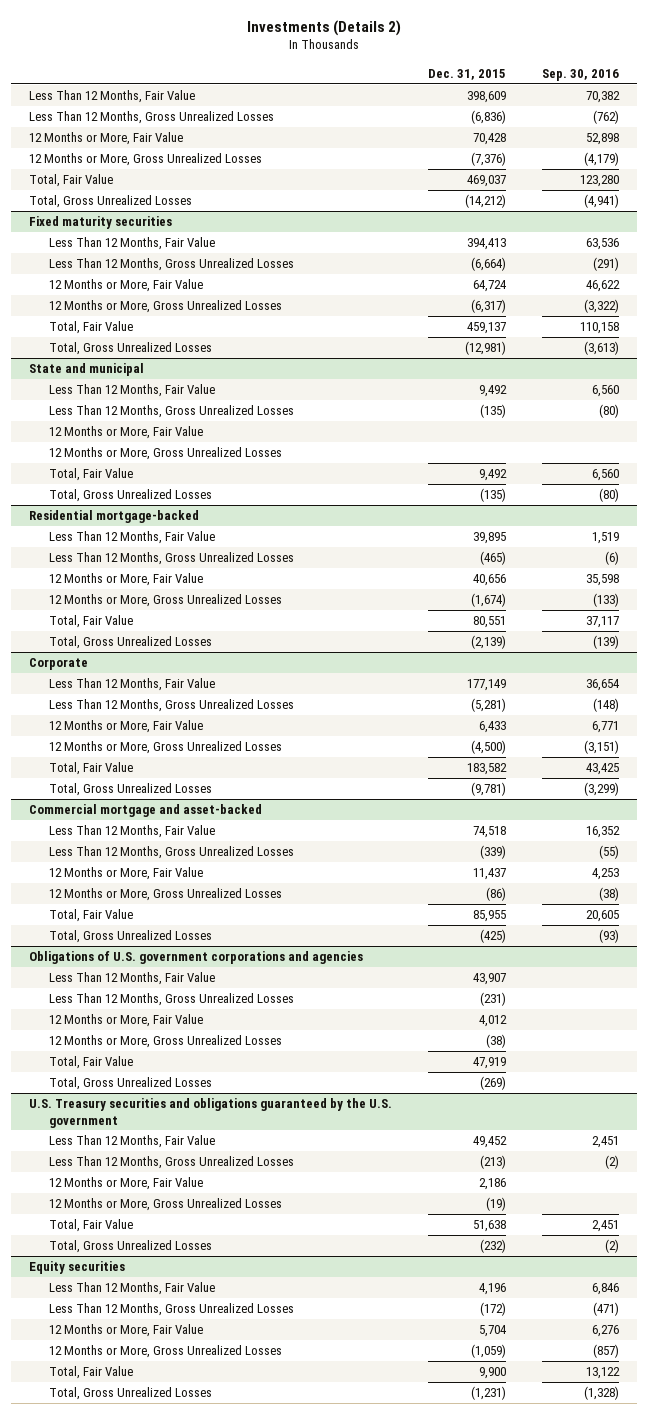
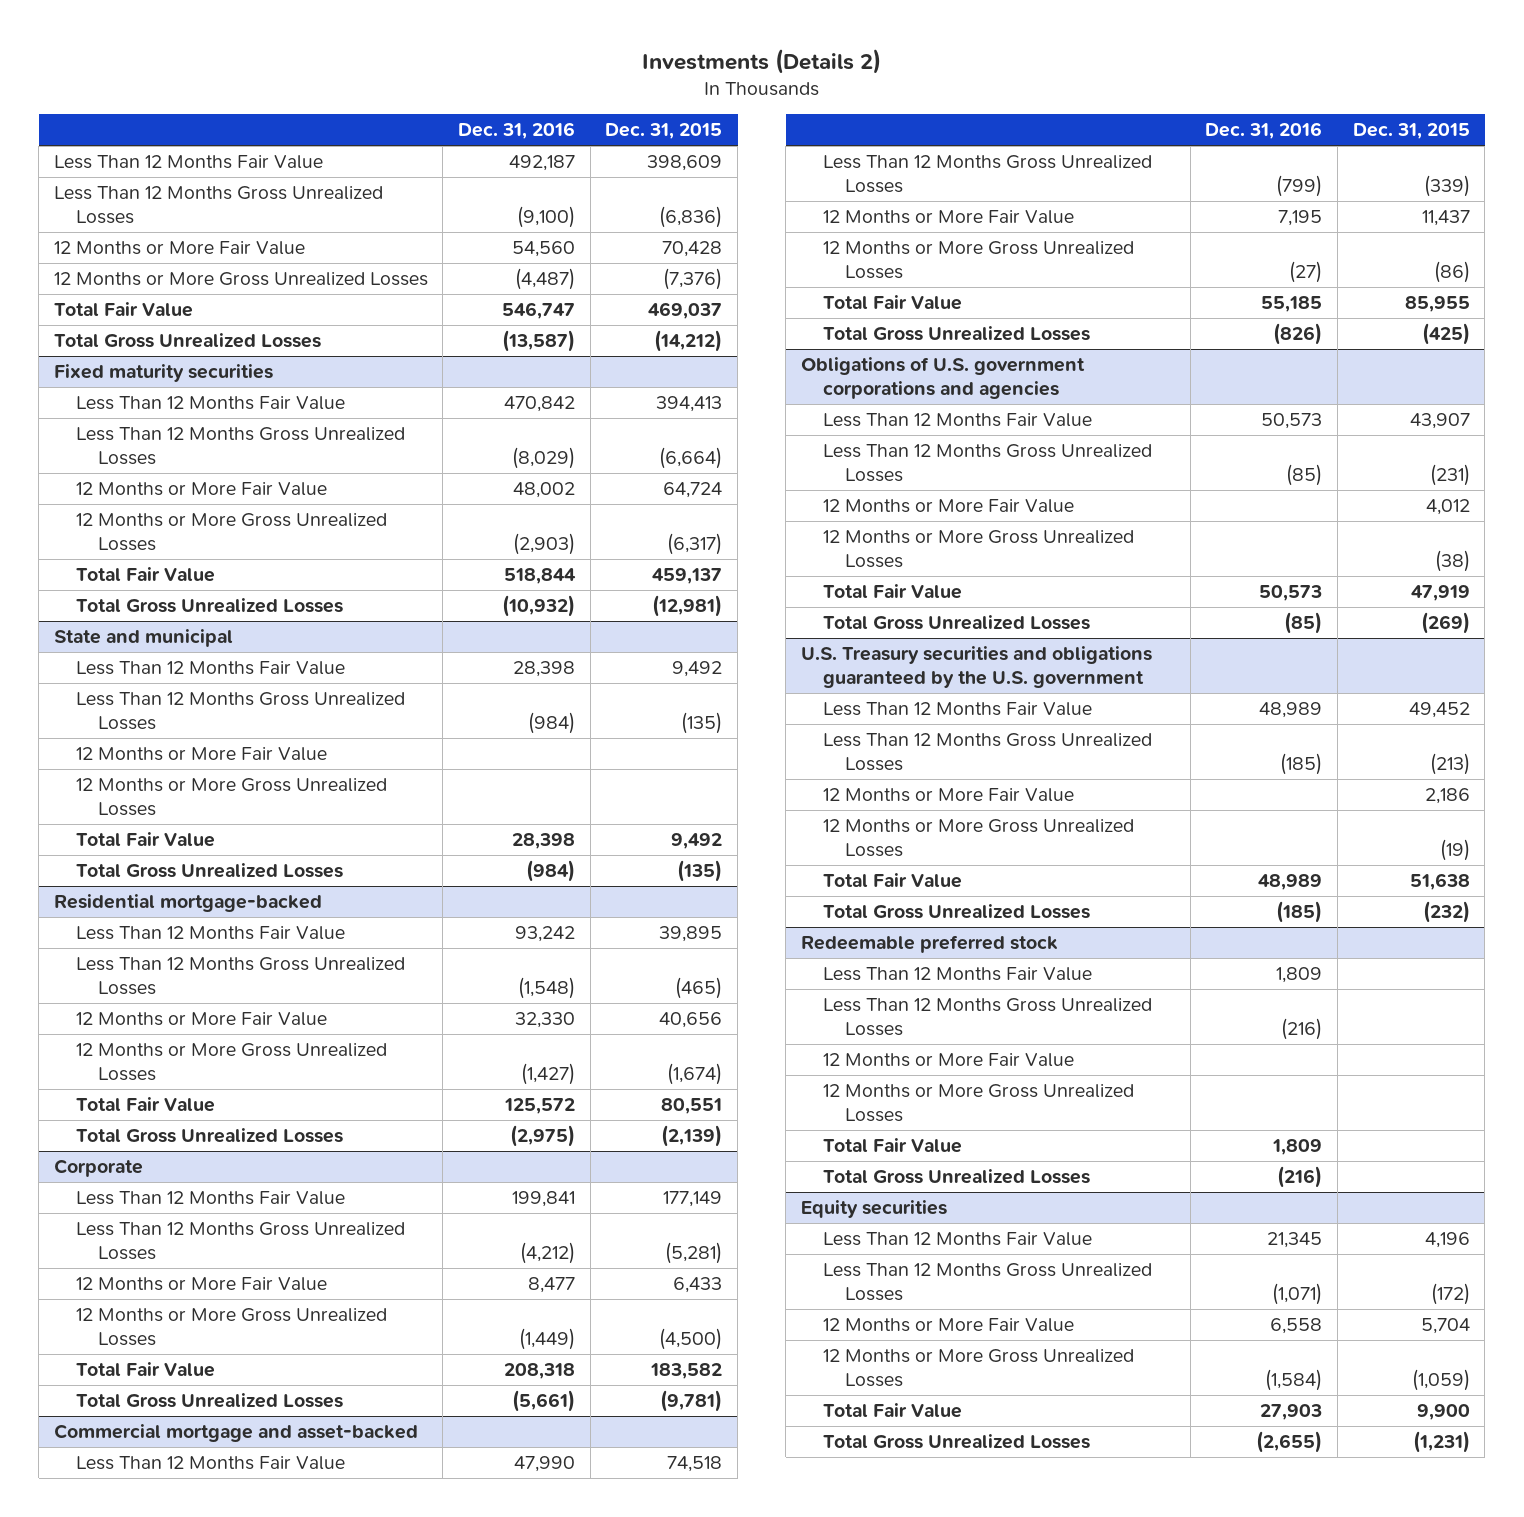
- | Dec. 31, 2015 | Sep. 30, 2016
+ | Dec. 31, 2016 | Dec. 31, 2015
- Less Than 12 Months, Fair Value | 398,609 | 70,382
- Less Than 12 Months, Gross Unrealized Losses | (6,836) | (762)
- 12 Months or More, Fair Value | 70,428 | 52,898
- 12 Months or More, Gross Unrealized Losses | (7,376) | (4,179)
- Total, Fair Value | 469,037 | 123,280
- Total, Gross Unrealized Losses | (14,212) | (4,941)
+ Less Than 12 Months Fair Value | 492,187 | 398,609
+ Less Than 12 Months Gross Unrealized Losses | (9,100) | (6,836)
+ 12 Months or More Fair Value | 54,560 | 70,428
+ 12 Months or More Gross Unrealized Losses | (4,487) | (7,376)
+ Total Fair Value | 546,747 | 469,037
+ Total Gross Unrealized Losses | (13,587) | (14,212)
@ Fixed maturity securities
- Less Than 12 Months, Fair Value | 394,413 | 63,536
- Less Than 12 Months, Gross Unrealized Losses | (6,664) | (291)
- 12 Months or More, Fair Value | 64,724 | 46,622
- 12 Months or More, Gross Unrealized Losses | (6,317) | (3,322)
- Total, Fair Value | 459,137 | 110,158
- Total, Gross Unrealized Losses | (12,981) | (3,613)
+ Less Than 12 Months Fair Value | 470,842 | 394,413
+ Less Than 12 Months Gross Unrealized Losses | (8,029) | (6,664)
+ 12 Months or More Fair Value | 48,002 | 64,724
+ 12 Months or More Gross Unrealized Losses | (2,903) | (6,317)
+ Total Fair Value | 518,844 | 459,137
+ Total Gross Unrealized Losses | (10,932) | (12,981)
@ State and municipal
- Less Than 12 Months, Fair Value | 9,492 | 6,560
- Less Than 12 Months, Gross Unrealized Losses | (135) | (80)
- 12 Months or More, Fair Value
- 12 Months or More, Gross Unrealized Losses
- Total, Fair Value | 9,492 | 6,560
- Total, Gross Unrealized Losses | (135) | (80)
+ Less Than 12 Months Fair Value | 28,398 | 9,492
+ Less Than 12 Months Gross Unrealized Losses | (984) | (135)
+ 12 Months or More Fair Value
+ 12 Months or More Gross Unrealized Losses
+ Total Fair Value | 28,398 | 9,492
+ Total Gross Unrealized Losses | (984) | (135)
@ Residential mortgage-backed
- Less Than 12 Months, Fair Value | 39,895 | 1,519
- Less Than 12 Months, Gross Unrealized Losses | (465) | (6)
- 12 Months or More, Fair Value | 40,656 | 35,598
- 12 Months or More, Gross Unrealized Losses | (1,674) | (133)
- Total, Fair Value | 80,551 | 37,117
- Total, Gross Unrealized Losses | (2,139) | (139)
+ Less Than 12 Months Fair Value | 93,242 | 39,895
+ Less Than 12 Months Gross Unrealized Losses | (1,548) | (465)
+ 12 Months or More Fair Value | 32,330 | 40,656
+ 12 Months or More Gross Unrealized Losses | (1,427) | (1,674)
+ Total Fair Value | 125,572 | 80,551
+ Total Gross Unrealized Losses | (2,975) | (2,139)
@ Corporate
- Less Than 12 Months, Fair Value | 177,149 | 36,654
- Less Than 12 Months, Gross Unrealized Losses | (5,281) | (148)
- 12 Months or More, Fair Value | 6,433 | 6,771
- 12 Months or More, Gross Unrealized Losses | (4,500) | (3,151)
- Total, Fair Value | 183,582 | 43,425
- Total, Gross Unrealized Losses | (9,781) | (3,299)
+ Less Than 12 Months Fair Value | 199,841 | 177,149
+ Less Than 12 Months Gross Unrealized Losses | (4,212) | (5,281)
+ 12 Months or More Fair Value | 8,477 | 6,433
+ 12 Months or More Gross Unrealized Losses | (1,449) | (4,500)
+ Total Fair Value | 208,318 | 183,582
+ Total Gross Unrealized Losses | (5,661) | (9,781)
@ Commercial mortgage and asset-backed
- Less Than 12 Months, Fair Value | 74,518 | 16,352
- Less Than 12 Months, Gross Unrealized Losses | (339) | (55)
- 12 Months or More, Fair Value | 11,437 | 4,253
- 12 Months or More, Gross Unrealized Losses | (86) | (38)
- Total, Fair Value | 85,955 | 20,605
- Total, Gross Unrealized Losses | (425) | (93)
+ Less Than 12 Months Fair Value | 47,990 | 74,518
+ Less Than 12 Months Gross Unrealized Losses | (799) | (339)
+ 12 Months or More Fair Value | 7,195 | 11,437
+ 12 Months or More Gross Unrealized Losses | (27) | (86)
+ Total Fair Value | 55,185 | 85,955
+ Total Gross Unrealized Losses | (826) | (425)
@ Obligations of U.S. government corporations and agencies
- Less Than 12 Months, Fair Value | 43,907 |
- Less Than 12 Months, Gross Unrealized Losses | (231) |
- 12 Months or More, Fair Value | 4,012 |
- 12 Months or More, Gross Unrealized Losses | (38) |
- Total, Fair Value | 47,919 |
- Total, Gross Unrealized Losses | (269) |
+ Less Than 12 Months Fair Value | 50,573 | 43,907
+ Less Than 12 Months Gross Unrealized Losses | (85) | (231)
+ 12 Months or More Fair Value | | 4,012
+ 12 Months or More Gross Unrealized Losses | | (38)
+ Total Fair Value | 50,573 | 47,919
+ Total Gross Unrealized Losses | (85) | (269)
@ U.S. Treasury securities and obligations guaranteed by the U.S. government
- Less Than 12 Months, Fair Value | 49,452 | 2,451
- Less Than 12 Months, Gross Unrealized Losses | (213) | (2)
- 12 Months or More, Fair Value | 2,186 |
- 12 Months or More, Gross Unrealized Losses | (19) |
- Total, Fair Value | 51,638 | 2,451
- Total, Gross Unrealized Losses | (232) | (2)
+ Less Than 12 Months Fair Value | 48,989 | 49,452
+ Less Than 12 Months Gross Unrealized Losses | (185) | (213)
+ 12 Months or More Fair Value | | 2,186
+ 12 Months or More Gross Unrealized Losses | | (19)
+ Total Fair Value | 48,989 | 51,638
+ Total Gross Unrealized Losses | (185) | (232)
+ Redeemable preferred stock
+ Less Than 12 Months Fair Value | 1,809 |
+ Less Than 12 Months Gross Unrealized Losses | (216) |
+ 12 Months or More Fair Value
+ 12 Months or More Gross Unrealized Losses
+ Total Fair Value | 1,809 |
+ Total Gross Unrealized Losses | (216) |
@ Equity securities
- Less Than 12 Months, Fair Value | 4,196 | 6,846
- Less Than 12 Months, Gross Unrealized Losses | (172) | (471)
- 12 Months or More, Fair Value | 5,704 | 6,276
- 12 Months or More, Gross Unrealized Losses | (1,059) | (857)
- Total, Fair Value | 9,900 | 13,122
- Total, Gross Unrealized Losses | (1,231) | (1,328)
+ Less Than 12 Months Fair Value | 21,345 | 4,196
+ Less Than 12 Months Gross Unrealized Losses | (1,071) | (172)
+ 12 Months or More Fair Value | 6,558 | 5,704
+ 12 Months or More Gross Unrealized Losses | (1,584) | (1,059)
+ Total Fair Value | 27,903 | 9,900
+ Total Gross Unrealized Losses | (2,655) | (1,231)

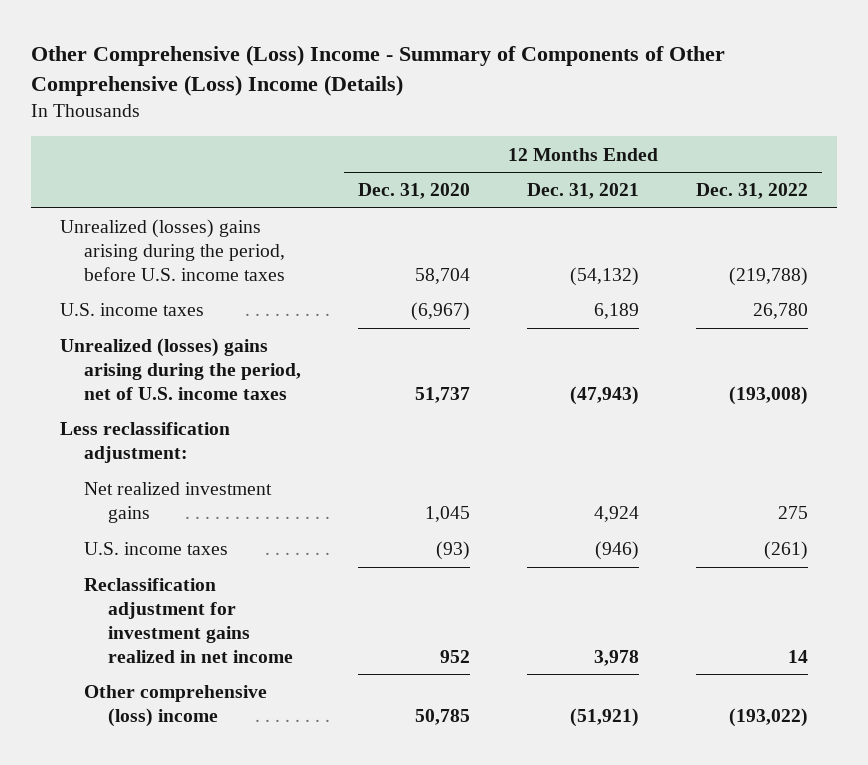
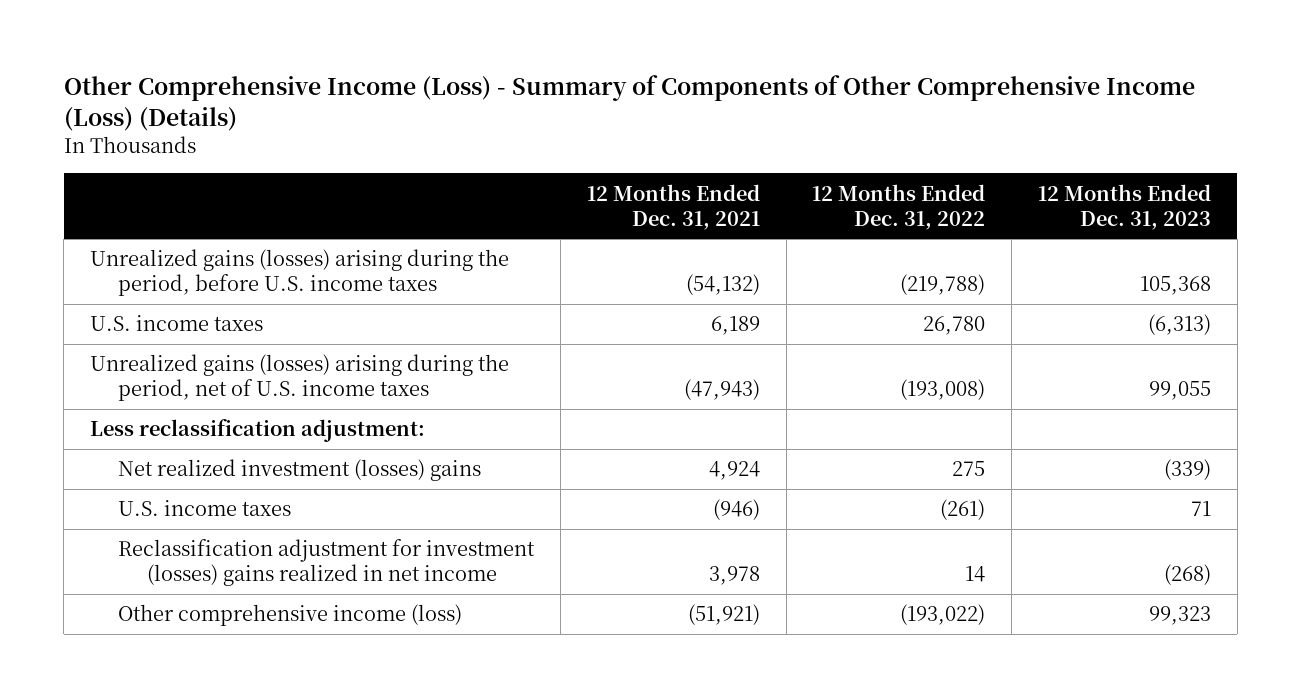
- Other Comprehensive (Loss) Income - Summary of Components of Other Comprehensive (Loss) Income (Details)
+ Other Comprehensive Income (Loss) - Summary of Components of Other Comprehensive Income (Loss) (Details)
- | 12 Months Ended Dec. 31, 2020 | 12 Months Ended Dec. 31, 2021 | 12 Months Ended Dec. 31, 2022
+ | 12 Months Ended Dec. 31, 2021 | 12 Months Ended Dec. 31, 2022 | 12 Months Ended Dec. 31, 2023
- Unrealized (losses) gains arising during the period, before U.S. income taxes | 58,704 | (54,132) | (219,788)
+ Unrealized gains (losses) arising during the period, before U.S. income taxes | (54,132) | (219,788) | 105,368
- Unrealized (losses) gains arising during the period, net of U.S. income taxes | 51,737 | (47,943) | (193,008)
+ Unrealized gains (losses) arising during the period, net of U.S. income taxes | (47,943) | (193,008) | 99,055
- Net realized investment gains | 1,045 | 4,924 | 275
+ Net realized investment (losses) gains | 4,924 | 275 | (339)
- Reclassification adjustment for investment gains realized in net income | 952 | 3,978 | 14
- Other comprehensive (loss) income | 50,785 | (51,921) | (193,022)
+ Reclassification adjustment for investment (losses) gains realized in net income | 3,978 | 14 | (268)
+ Other comprehensive income (loss) | (51,921) | (193,022) | 99,323

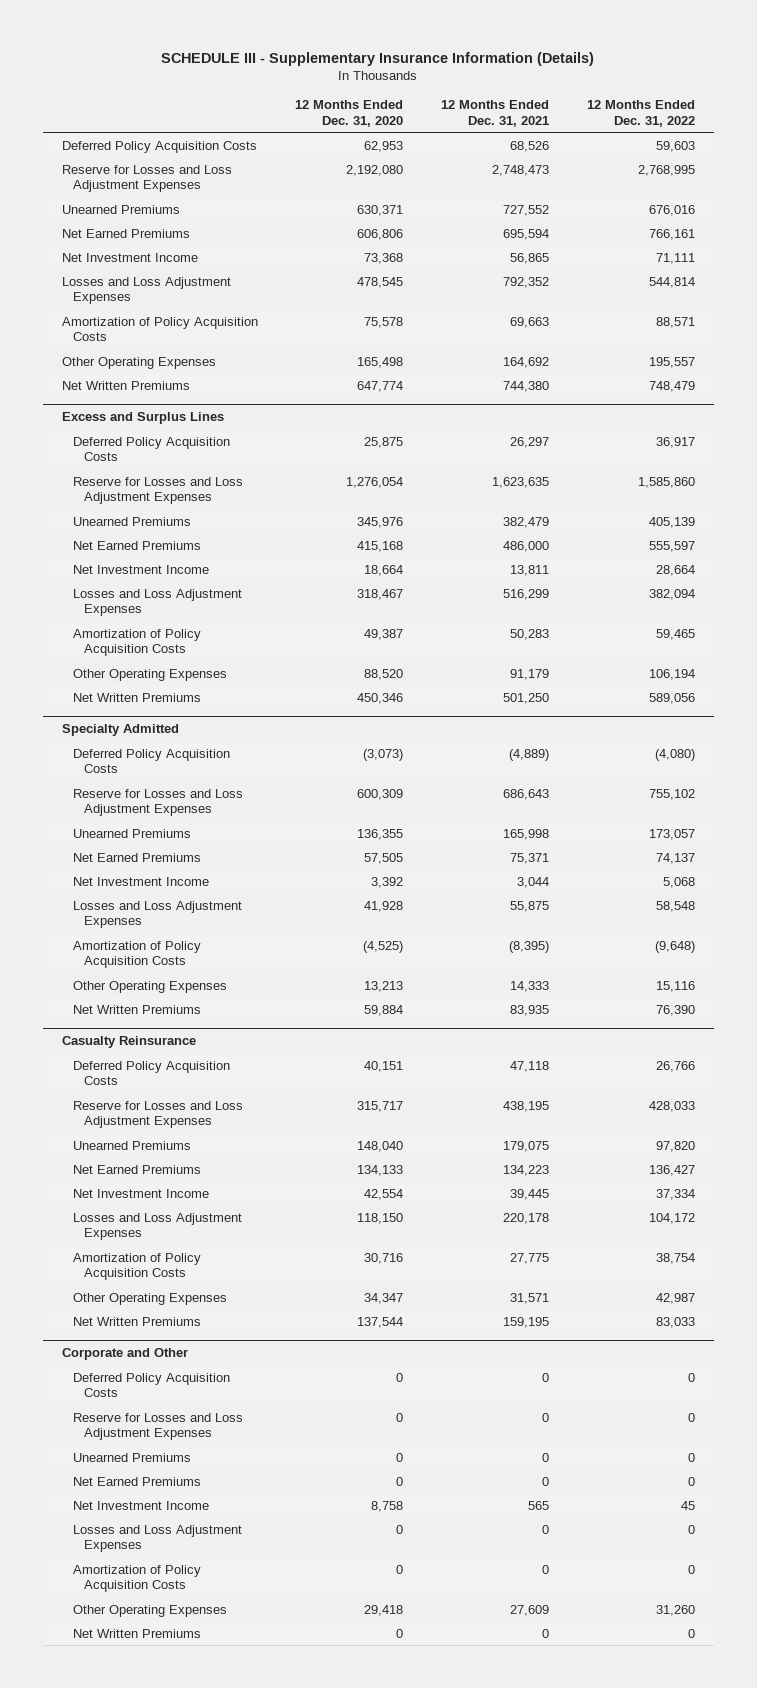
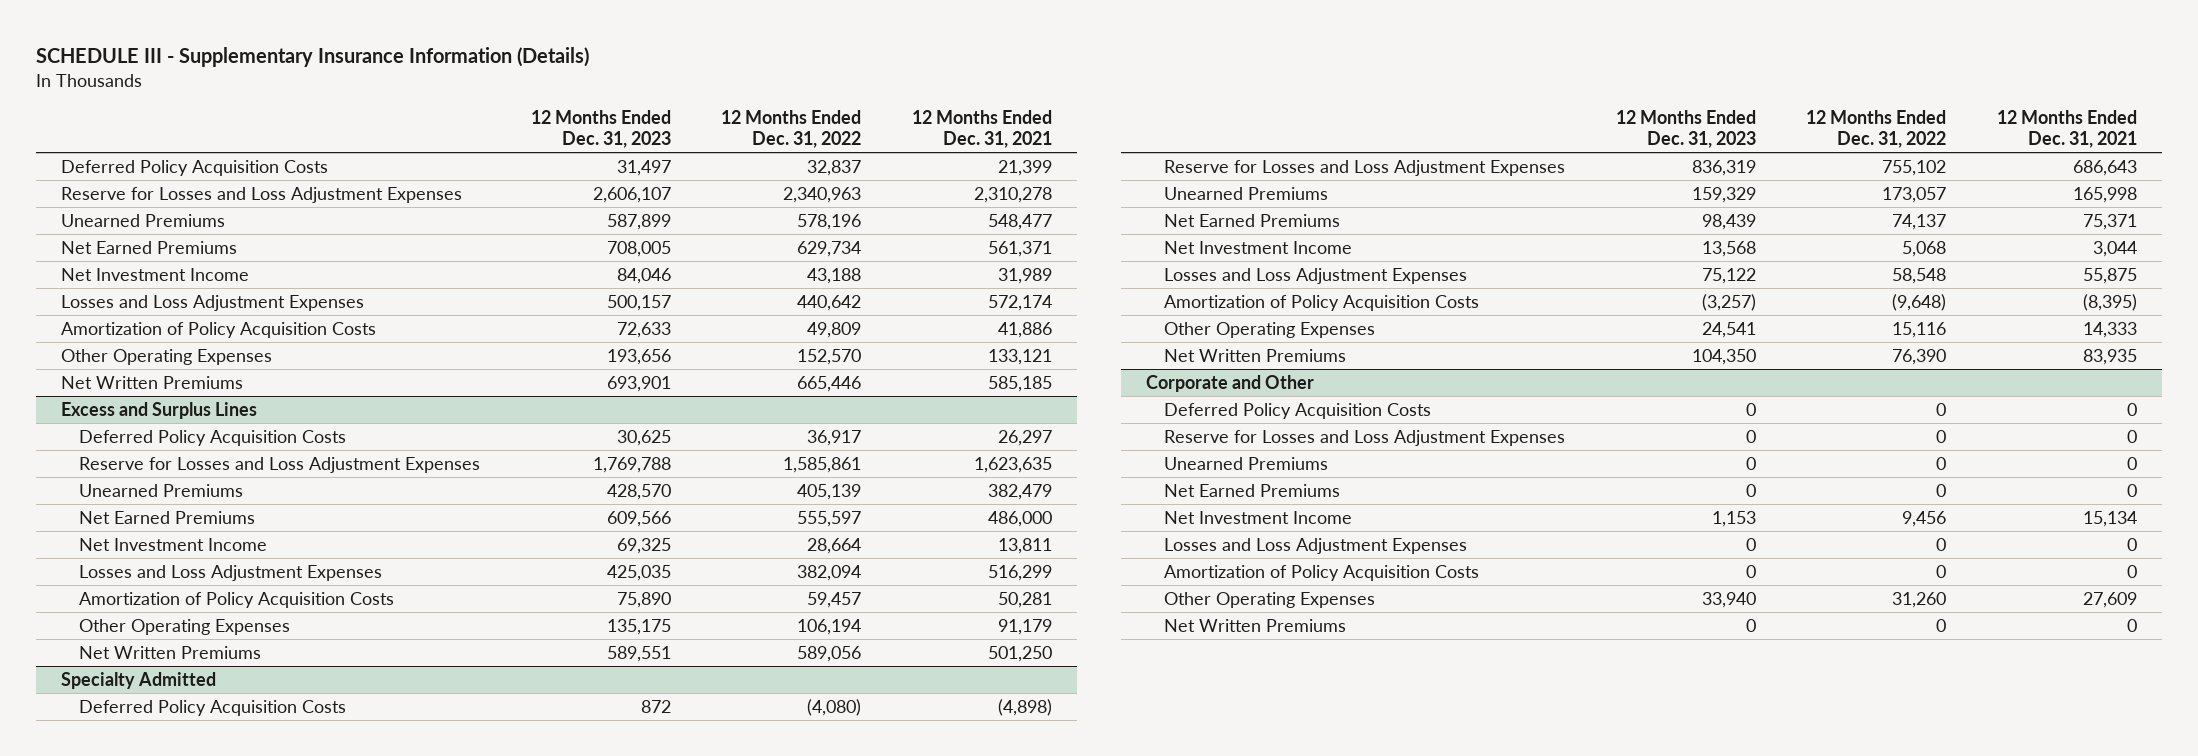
- | 12 Months Ended Dec. 31, 2020 | 12 Months Ended Dec. 31, 2021 | 12 Months Ended Dec. 31, 2022
+ | 12 Months Ended Dec. 31, 2023 | 12 Months Ended Dec. 31, 2022 | 12 Months Ended Dec. 31, 2021
- Deferred Policy Acquisition Costs | 62,953 | 68,526 | 59,603
- Reserve for Losses and Loss Adjustment Expenses | 2,192,080 | 2,748,473 | 2,768,995
- Unearned Premiums | 630,371 | 727,552 | 676,016
- Net Earned Premiums | 606,806 | 695,594 | 766,161
- Net Investment Income | 73,368 | 56,865 | 71,111
- Losses and Loss Adjustment Expenses | 478,545 | 792,352 | 544,814
- Amortization of Policy Acquisition Costs | 75,578 | 69,663 | 88,571
- Other Operating Expenses | 165,498 | 164,692 | 195,557
- Net Written Premiums | 647,774 | 744,380 | 748,479
+ Deferred Policy Acquisition Costs | 31,497 | 32,837 | 21,399
+ Reserve for Losses and Loss Adjustment Expenses | 2,606,107 | 2,340,963 | 2,310,278
+ Unearned Premiums | 587,899 | 578,196 | 548,477
+ Net Earned Premiums | 708,005 | 629,734 | 561,371
+ Net Investment Income | 84,046 | 43,188 | 31,989
+ Losses and Loss Adjustment Expenses | 500,157 | 440,642 | 572,174
+ Amortization of Policy Acquisition Costs | 72,633 | 49,809 | 41,886
+ Other Operating Expenses | 193,656 | 152,570 | 133,121
+ Net Written Premiums | 693,901 | 665,446 | 585,185
@ Excess and Surplus Lines
- Reserve for Losses and Loss Adjustment Expenses | 1,276,054 | 1,623,635 | 1,585,860
+ Reserve for Losses and Loss Adjustment Expenses | 1,769,788 | 1,585,861 | 1,623,635
- Amortization of Policy Acquisition Costs | 49,387 | 50,283 | 59,465
+ Amortization of Policy Acquisition Costs | 75,890 | 59,457 | 50,281
@ Specialty Admitted
- Deferred Policy Acquisition Costs | (3,073) | (4,889) | (4,080)
+ Deferred Policy Acquisition Costs | 872 | (4,080) | (4,898)
- Casualty Reinsurance
- Deferred Policy Acquisition Costs | 40,151 | 47,118 | 26,766
- Reserve for Losses and Loss Adjustment Expenses | 315,717 | 438,195 | 428,033
- Unearned Premiums | 148,040 | 179,075 | 97,820
- Net Earned Premiums | 134,133 | 134,223 | 136,427
- Net Investment Income | 42,554 | 39,445 | 37,334
- Losses and Loss Adjustment Expenses | 118,150 | 220,178 | 104,172
- Amortization of Policy Acquisition Costs | 30,716 | 27,775 | 38,754
- Other Operating Expenses | 34,347 | 31,571 | 42,987
- Net Written Premiums | 137,544 | 159,195 | 83,033
@ Corporate and Other
- Net Investment Income | 8,758 | 565 | 45
+ Net Investment Income | 1,153 | 9,456 | 15,134

